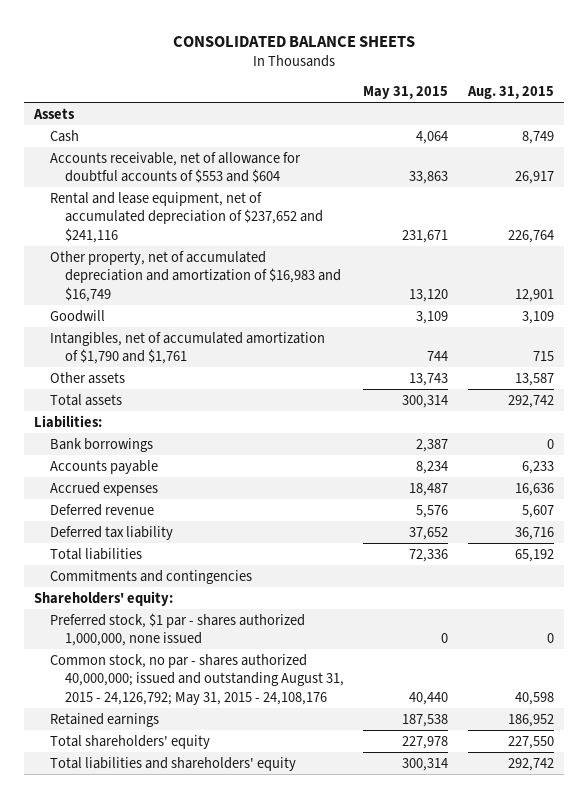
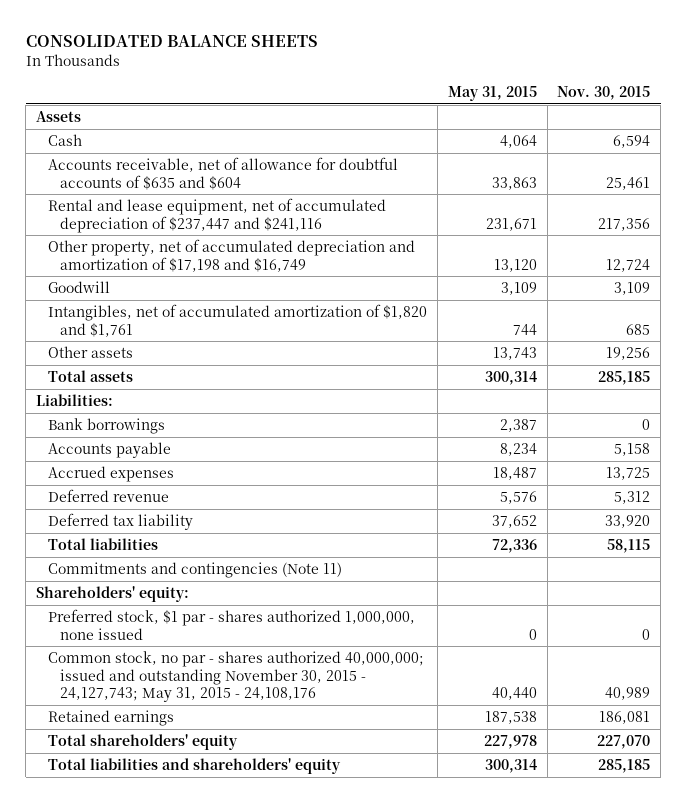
- | May 31, 2015 | Aug. 31, 2015
+ | May 31, 2015 | Nov. 30, 2015
- Accounts receivable, net of allowance for doubtful accounts of $553 and $604 | 33,863 | 26,917
- Rental and lease equipment, net of accumulated depreciation of $237,652 and $241,116 | 231,671 | 226,764
- Other property, net of accumulated depreciation and amortization of $16,983 and $16,749 | 13,120 | 12,901
+ Accounts receivable, net of allowance for doubtful accounts of $635 and $604 | 33,863 | 25,461
+ Rental and lease equipment, net of accumulated depreciation of $237,447 and $241,116 | 231,671 | 217,356
+ Other property, net of accumulated depreciation and amortization of $17,198 and $16,749 | 13,120 | 12,724
- Intangibles, net of accumulated amortization of $1,790 and $1,761 | 744 | 715
+ Intangibles, net of accumulated amortization of $1,820 and $1,761 | 744 | 685
- Commitments and contingencies
+ Commitments and contingencies (Note 11)
- Common stock, no par - shares authorized 40,000,000; issued and outstanding August 31, 2015 - 24,126,792; May 31, 2015 - 24,108,176 | 40,440 | 40,598
+ Common stock, no par - shares authorized 40,000,000; issued and outstanding November 30, 2015 - 24,127,743; May 31, 2015 - 24,108,176 | 40,440 | 40,989

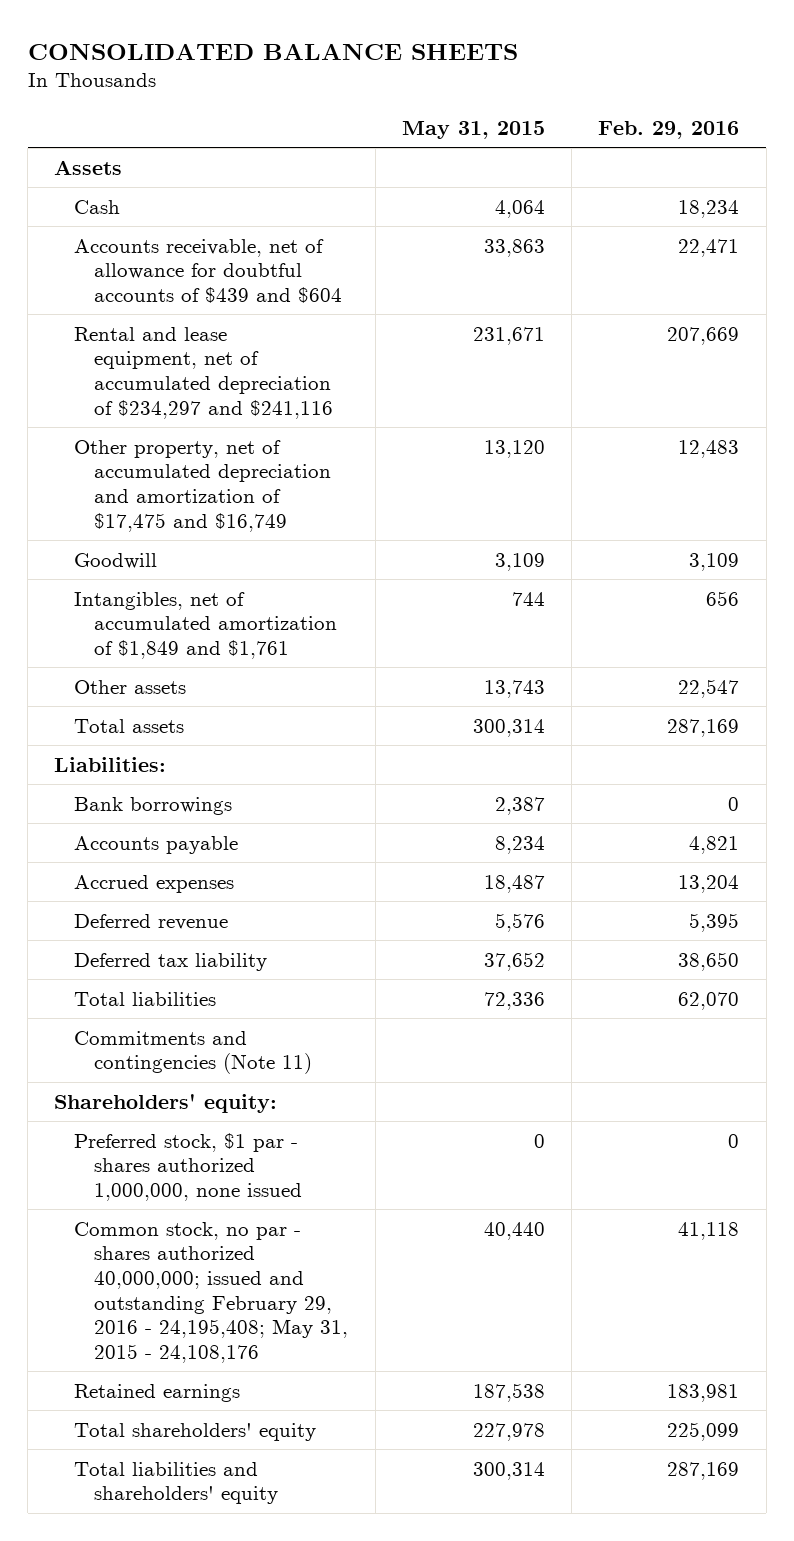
- | May 31, 2015 | Nov. 30, 2015
+ | May 31, 2015 | Feb. 29, 2016
- Accounts receivable, net of allowance for doubtful accounts of $635 and $604 | 33,863 | 25,461
- Rental and lease equipment, net of accumulated depreciation of $237,447 and $241,116 | 231,671 | 217,356
- Other property, net of accumulated depreciation and amortization of $17,198 and $16,749 | 13,120 | 12,724
+ Accounts receivable, net of allowance for doubtful accounts of $439 and $604 | 33,863 | 22,471
+ Rental and lease equipment, net of accumulated depreciation of $234,297 and $241,116 | 231,671 | 207,669
+ Other property, net of accumulated depreciation and amortization of $17,475 and $16,749 | 13,120 | 12,483
- Intangibles, net of accumulated amortization of $1,820 and $1,761 | 744 | 685
+ Intangibles, net of accumulated amortization of $1,849 and $1,761 | 744 | 656
- Common stock, no par - shares authorized 40,000,000; issued and outstanding November 30, 2015 - 24,127,743; May 31, 2015 - 24,108,176 | 40,440 | 40,989
+ Common stock, no par - shares authorized 40,000,000; issued and outstanding February 29, 2016 - 24,195,408; May 31, 2015 - 24,108,176 | 40,440 | 41,118

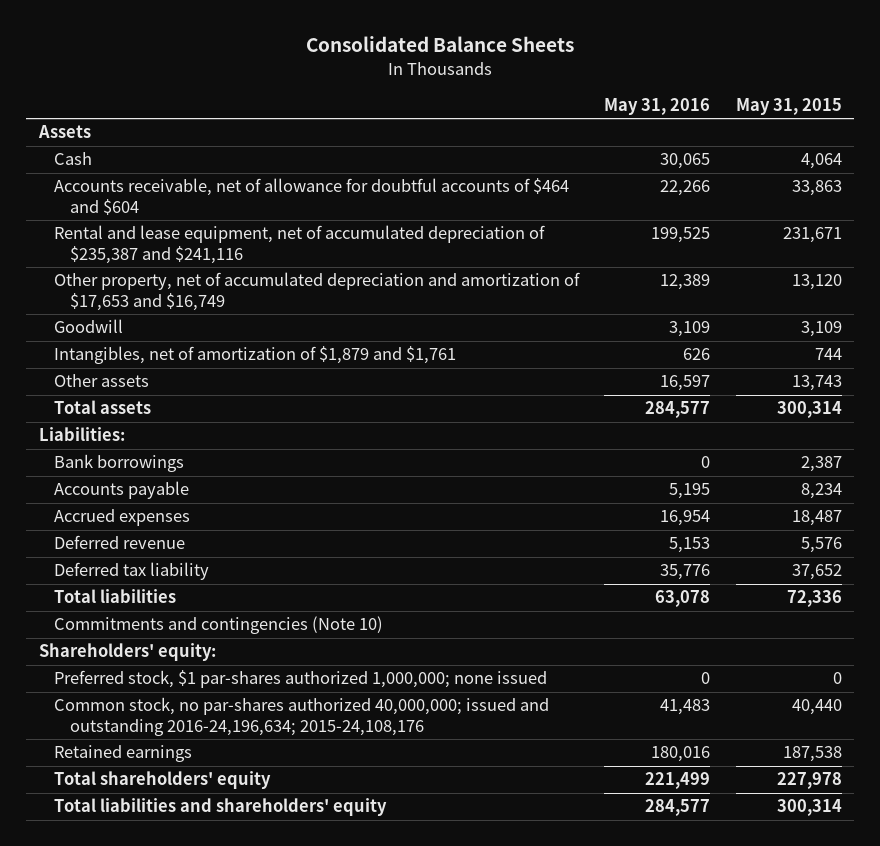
- CONSOLIDATED BALANCE SHEETS
+ Consolidated Balance Sheets
- | May 31, 2015 | Feb. 29, 2016
+ | May 31, 2016 | May 31, 2015
- Accounts receivable, net of allowance for doubtful accounts of $439 and $604 | 33,863 | 22,471
- Rental and lease equipment, net of accumulated depreciation of $234,297 and $241,116 | 231,671 | 207,669
- Other property, net of accumulated depreciation and amortization of $17,475 and $16,749 | 13,120 | 12,483
+ Accounts receivable, net of allowance for doubtful accounts of $464 and $604 | 22,266 | 33,863
+ Rental and lease equipment, net of accumulated depreciation of $235,387 and $241,116 | 199,525 | 231,671
+ Other property, net of accumulated depreciation and amortization of $17,653 and $16,749 | 12,389 | 13,120
- Intangibles, net of accumulated amortization of $1,849 and $1,761 | 744 | 656
+ Intangibles, net of amortization of $1,879 and $1,761 | 626 | 744
- Commitments and contingencies (Note 11)
+ Commitments and contingencies (Note 10)
- Preferred stock, $1 par - shares authorized 1,000,000, none issued | 0 | 0
- Common stock, no par - shares authorized 40,000,000; issued and outstanding February 29, 2016 - 24,195,408; May 31, 2015 - 24,108,176 | 40,440 | 41,118
+ Preferred stock, $1 par-shares authorized 1,000,000; none issued | 0 | 0
+ Common stock, no par-shares authorized 40,000,000; issued and outstanding 2016-24,196,634; 2015-24,108,176 | 41,483 | 40,440

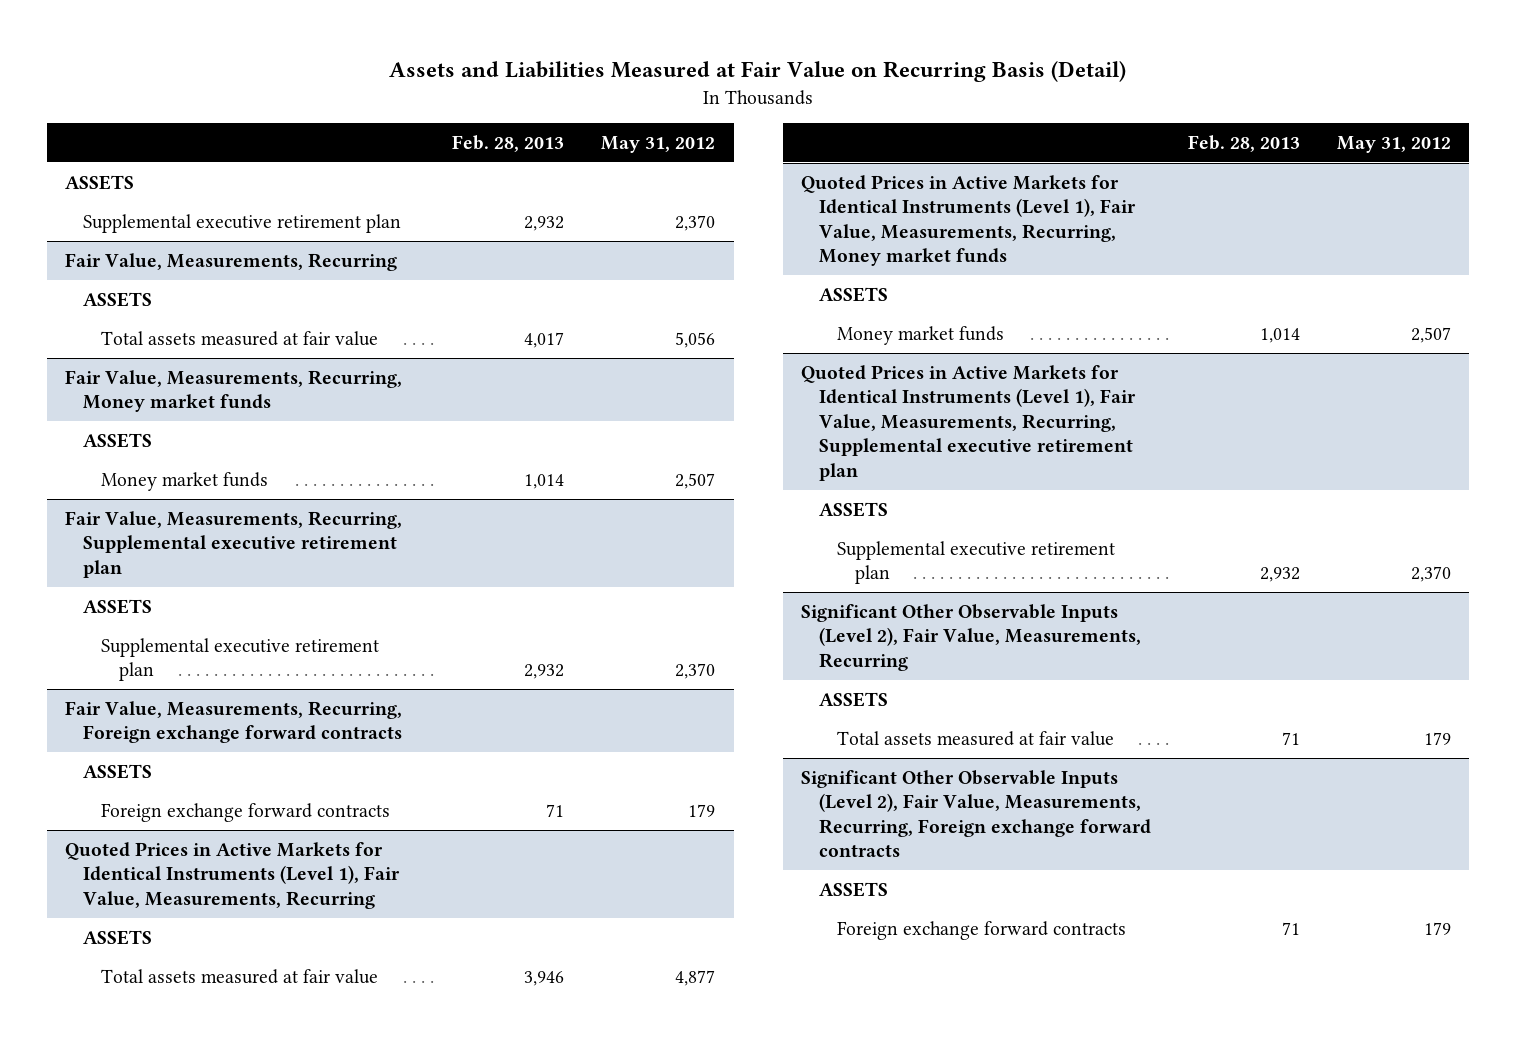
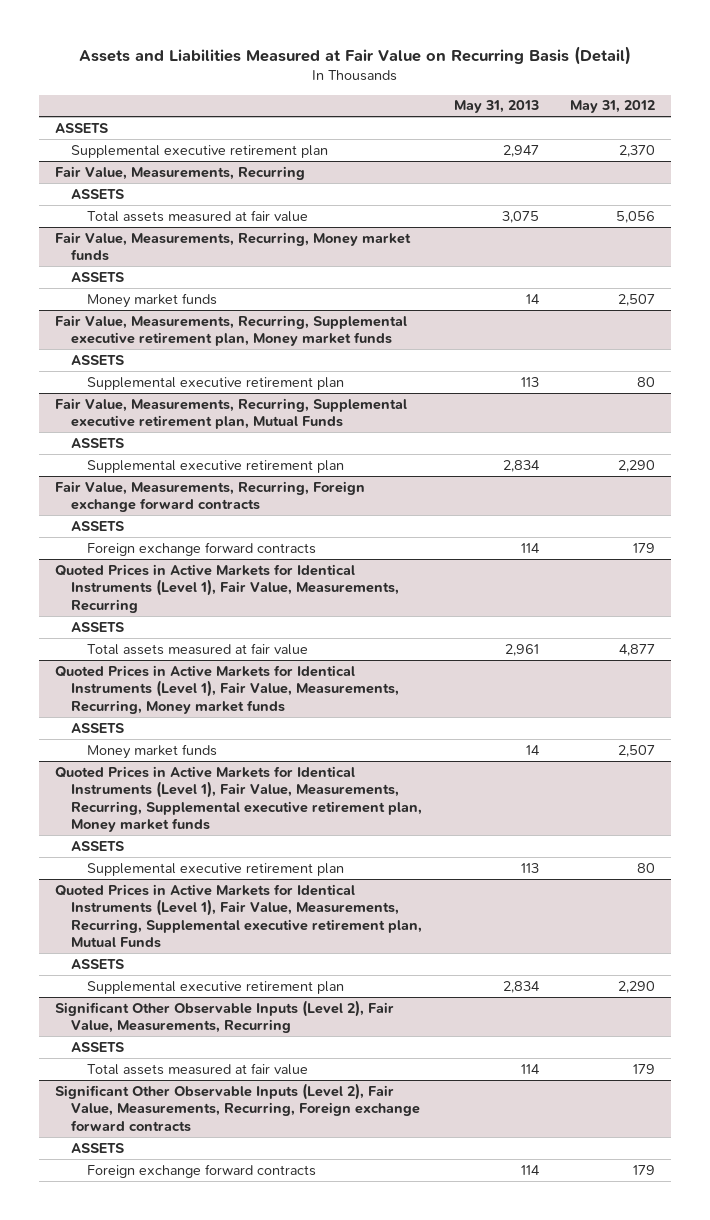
- | Feb. 28, 2013 | May 31, 2012
+ | May 31, 2013 | May 31, 2012
- Fair Value, Measurements, Recurring, Supplemental executive retirement plan
+ Fair Value, Measurements, Recurring, Supplemental executive retirement plan, Money market funds
- Supplemental executive retirement plan | 2,932 | 2,370
+ Supplemental executive retirement plan | 113 | 80
+ Fair Value, Measurements, Recurring, Supplemental executive retirement plan, Mutual Funds
+ ASSETS
+ Supplemental executive retirement plan | 2,834 | 2,290
- Quoted Prices in Active Markets for Identical Instruments (Level 1), Fair Value, Measurements, Recurring, Supplemental executive retirement plan
+ Quoted Prices in Active Markets for Identical Instruments (Level 1), Fair Value, Measurements, Recurring, Supplemental executive retirement plan, Money market funds
- Supplemental executive retirement plan | 2,932 | 2,370
+ Supplemental executive retirement plan | 113 | 80
+ Quoted Prices in Active Markets for Identical Instruments (Level 1), Fair Value, Measurements, Recurring, Supplemental executive retirement plan, Mutual Funds
+ ASSETS
+ Supplemental executive retirement plan | 2,834 | 2,290

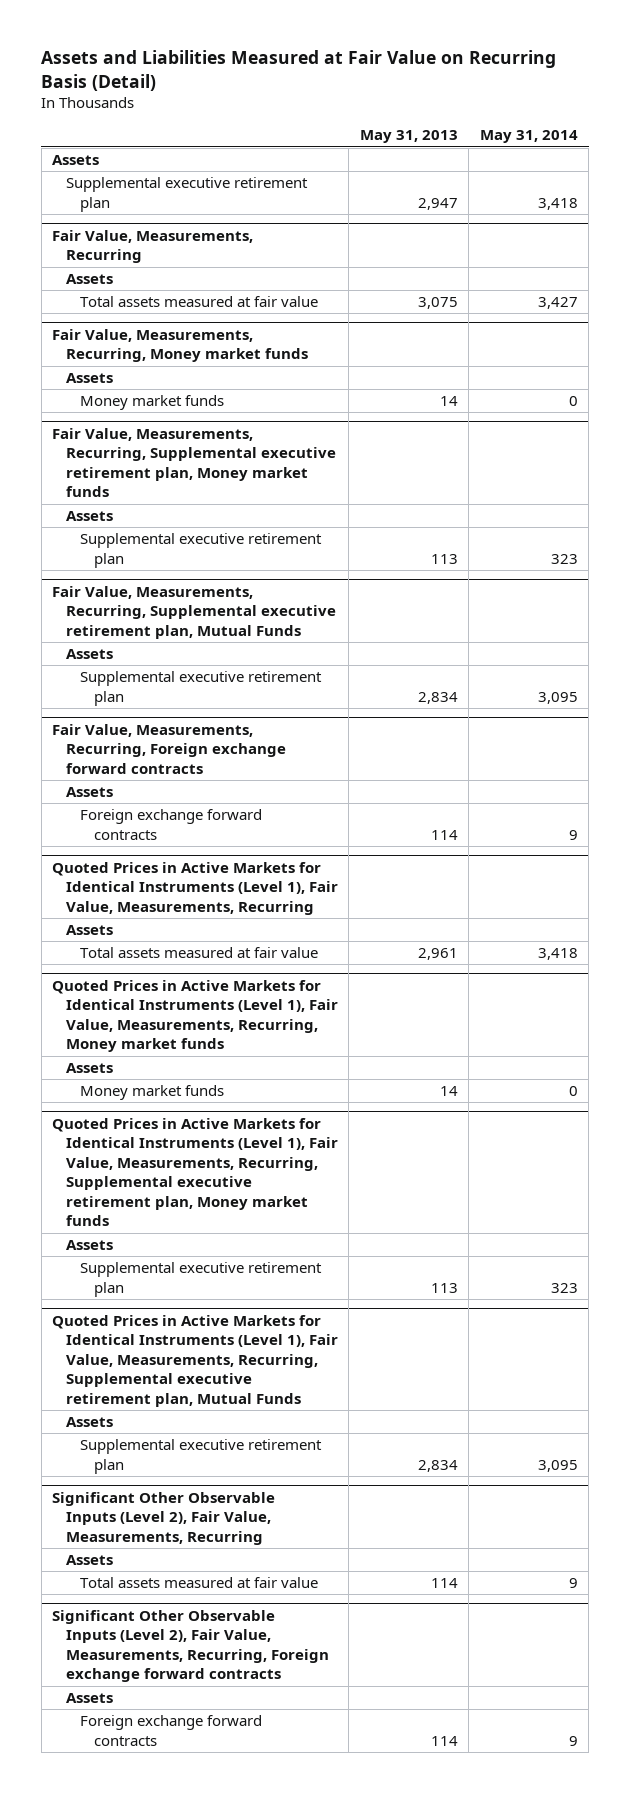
- | May 31, 2013 | May 31, 2012
+ | May 31, 2013 | May 31, 2014
- ASSETS
+ Assets
@ Fair Value, Measurements, Recurring
- ASSETS
+ Assets
@ Fair Value, Measurements, Recurring, Money market funds
- ASSETS
+ Assets
@ Fair Value, Measurements, Recurring, Supplemental executive retirement plan, Money market funds
- ASSETS
+ Assets
@ Fair Value, Measurements, Recurring, Supplemental executive retirement plan, Mutual Funds
- ASSETS
+ Assets
@ Fair Value, Measurements, Recurring, Foreign exchange forward contracts
- ASSETS
+ Assets
@ Quoted Prices in Active Markets for Identical Instruments (Level 1), Fair Value, Measurements, Recurring
- ASSETS
+ Assets
@ Quoted Prices in Active Markets for Identical Instruments (Level 1), Fair Value, Measurements, Recurring, Money market funds
- ASSETS
+ Assets
@ Quoted Prices in Active Markets for Identical Instruments (Level 1), Fair Value, Measurements, Recurring, Supplemental executive retirement plan, Money market funds
- ASSETS
+ Assets
@ Quoted Prices in Active Markets for Identical Instruments (Level 1), Fair Value, Measurements, Recurring, Supplemental executive retirement plan, Mutual Funds
- ASSETS
+ Assets
@ Significant Other Observable Inputs (Level 2), Fair Value, Measurements, Recurring
- ASSETS
+ Assets
@ Significant Other Observable Inputs (Level 2), Fair Value, Measurements, Recurring, Foreign exchange forward contracts
- ASSETS
+ Assets

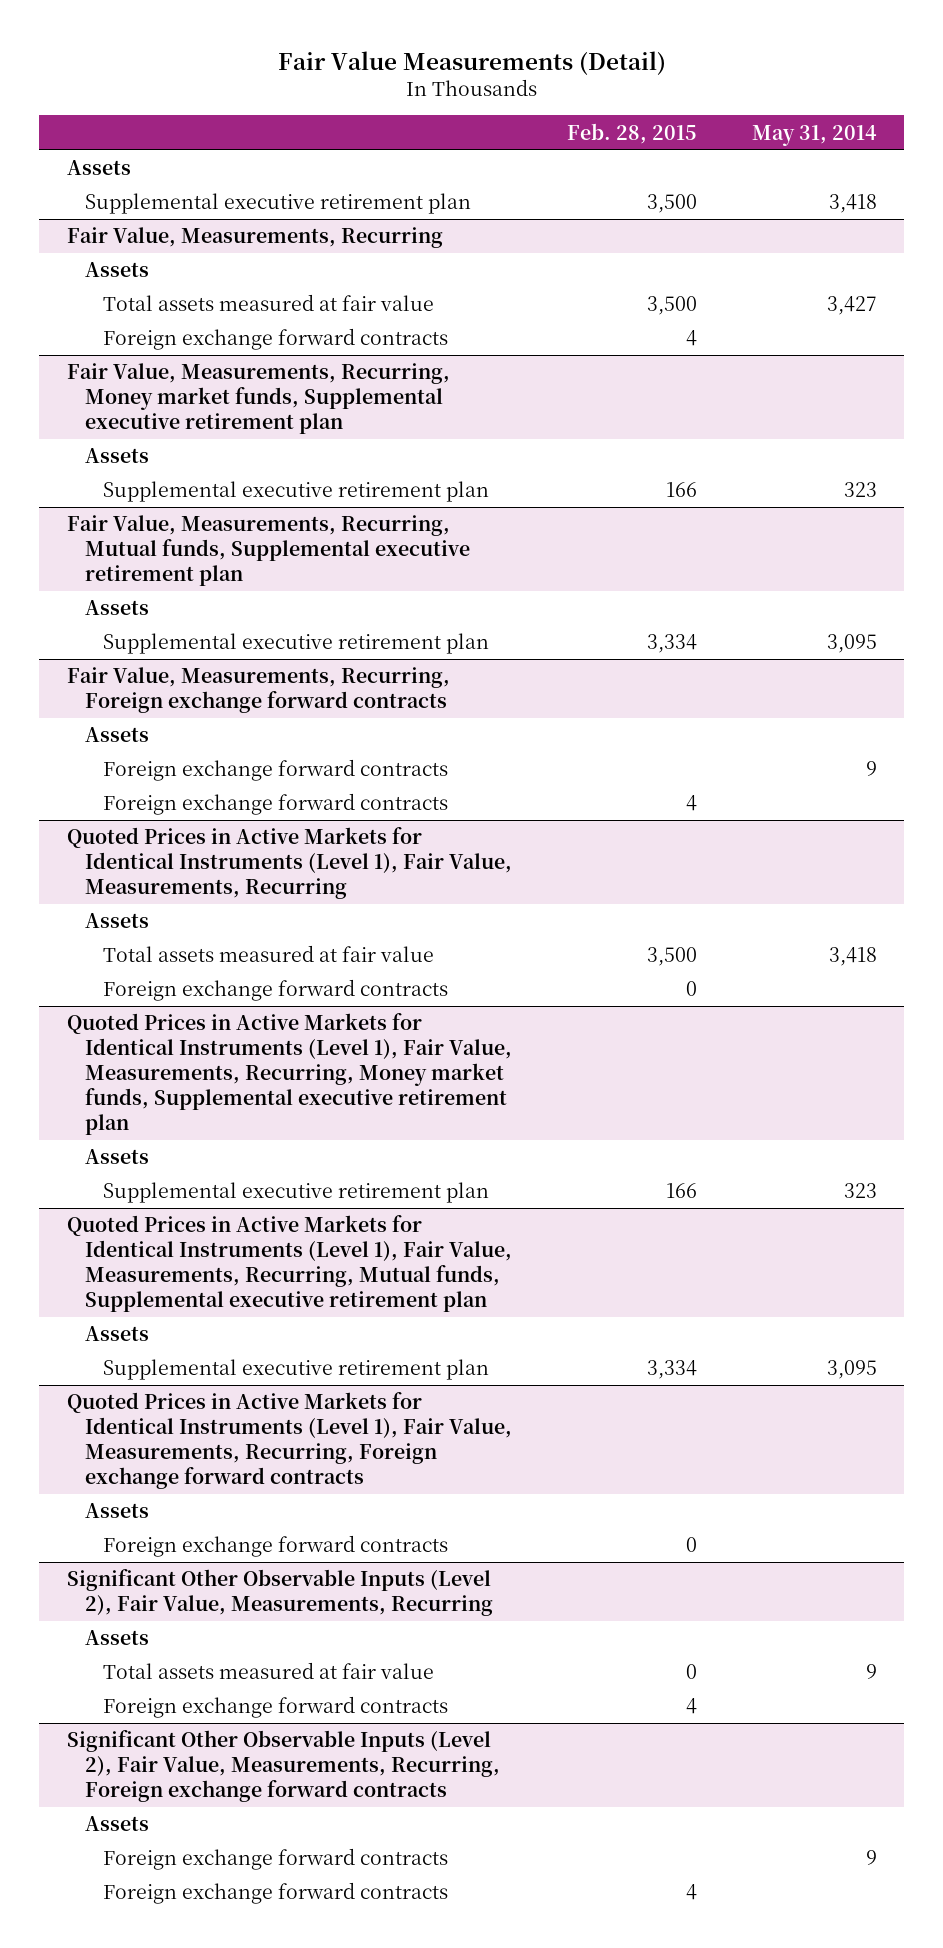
- Assets and Liabilities Measured at Fair Value on Recurring Basis (Detail)
+ Fair Value Measurements (Detail)
- | May 31, 2013 | May 31, 2014
+ | Feb. 28, 2015 | May 31, 2014
- Fair Value, Measurements, Recurring, Money market funds
- Assets
- Money market funds | 14 | 0
- Fair Value, Measurements, Recurring, Supplemental executive retirement plan, Money market funds
@ Fair Value, Measurements, Recurring
+ Foreign exchange forward contracts | 4 |
+ Fair Value, Measurements, Recurring, Money market funds, Supplemental executive retirement plan
- Fair Value, Measurements, Recurring, Supplemental executive retirement plan, Mutual Funds
+ Fair Value, Measurements, Recurring, Mutual funds, Supplemental executive retirement plan
@ Fair Value, Measurements, Recurring, Foreign exchange forward contracts
+ Foreign exchange forward contracts | 4 |
- Quoted Prices in Active Markets for Identical Instruments (Level 1), Fair Value, Measurements, Recurring, Money market funds
- Assets
- Money market funds | 14 | 0
- Quoted Prices in Active Markets for Identical Instruments (Level 1), Fair Value, Measurements, Recurring, Supplemental executive retirement plan, Money market funds
@ Quoted Prices in Active Markets for Identical Instruments (Level 1), Fair Value, Measurements, Recurring
+ Foreign exchange forward contracts | 0 |
+ Quoted Prices in Active Markets for Identical Instruments (Level 1), Fair Value, Measurements, Recurring, Money market funds, Supplemental executive retirement plan
- Quoted Prices in Active Markets for Identical Instruments (Level 1), Fair Value, Measurements, Recurring, Supplemental executive retirement plan, Mutual Funds
+ Quoted Prices in Active Markets for Identical Instruments (Level 1), Fair Value, Measurements, Recurring, Mutual funds, Supplemental executive retirement plan
+ Quoted Prices in Active Markets for Identical Instruments (Level 1), Fair Value, Measurements, Recurring, Foreign exchange forward contracts
+ Assets
+ Foreign exchange forward contracts | 0 |
@ Significant Other Observable Inputs (Level 2), Fair Value, Measurements, Recurring
+ Foreign exchange forward contracts | 4 |
@ Significant Other Observable Inputs (Level 2), Fair Value, Measurements, Recurring, Foreign exchange forward contracts
+ Foreign exchange forward contracts | 4 |

